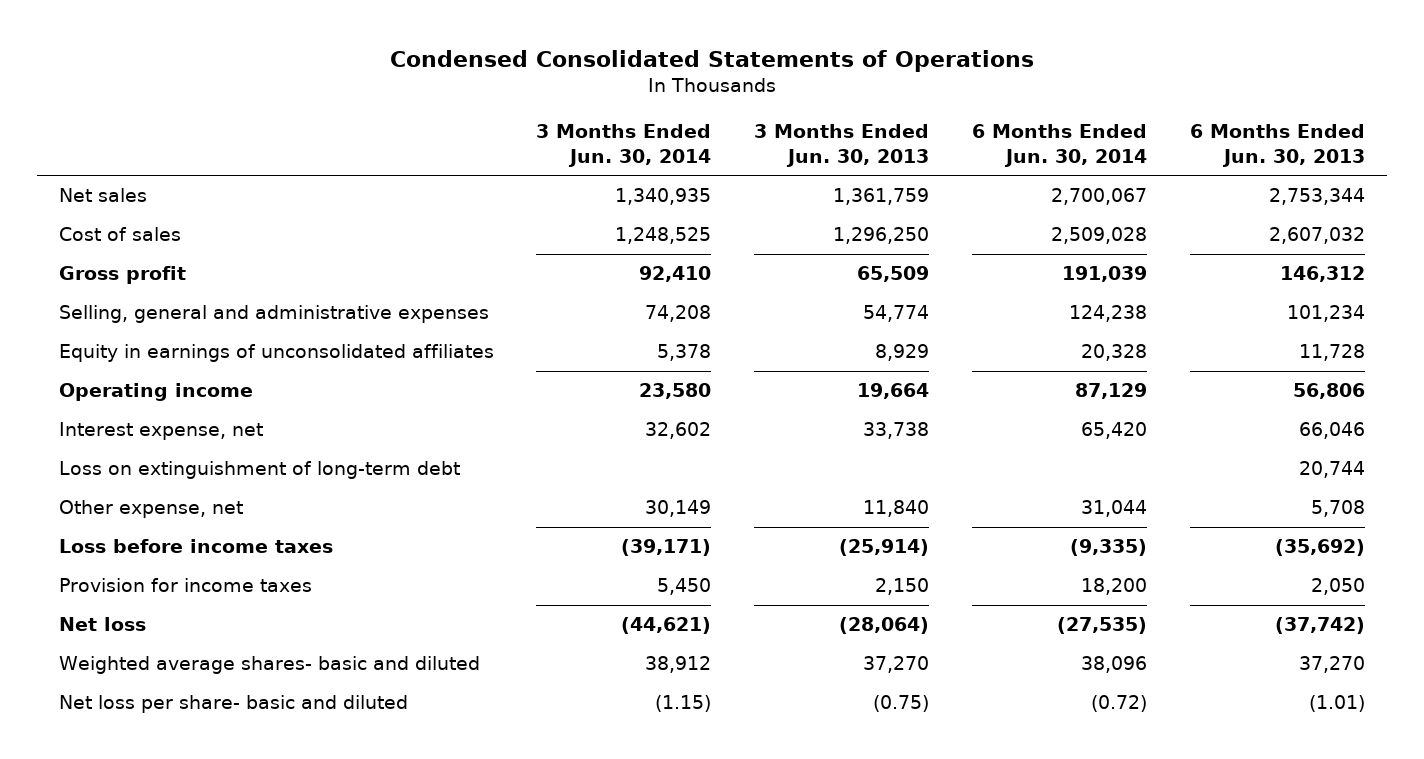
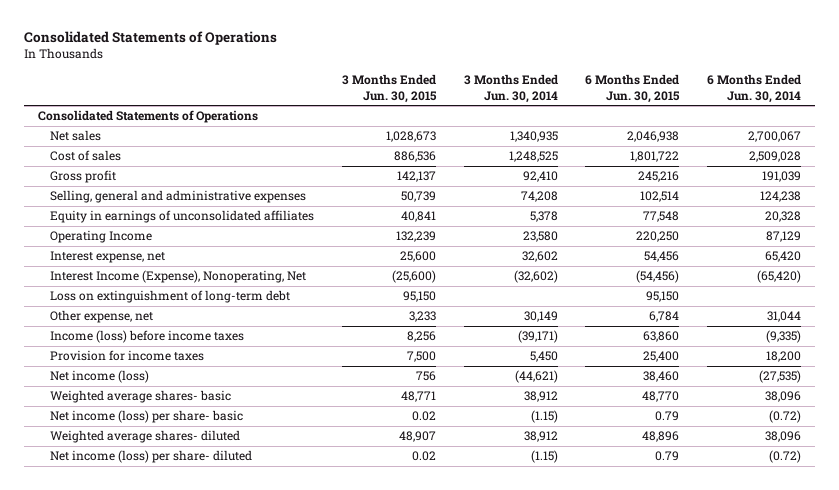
- Condensed Consolidated Statements of Operations
+ Consolidated Statements of Operations
- | 3 Months Ended Jun. 30, 2014 | 3 Months Ended Jun. 30, 2013 | 6 Months Ended Jun. 30, 2014 | 6 Months Ended Jun. 30, 2013
+ | 3 Months Ended Jun. 30, 2015 | 3 Months Ended Jun. 30, 2014 | 6 Months Ended Jun. 30, 2015 | 6 Months Ended Jun. 30, 2014
+ Consolidated Statements of Operations
- Operating income | 23,580 | 19,664 | 87,129 | 56,806
+ Operating Income | 132,239 | 23,580 | 220,250 | 87,129
+ Interest Income (Expense), Nonoperating, Net | (25,600) | (32,602) | (54,456) | (65,420)
- Loss before income taxes | (39,171) | (25,914) | (9,335) | (35,692)
+ Income (loss) before income taxes | 8,256 | (39,171) | 63,860 | (9,335)
- Net loss | (44,621) | (28,064) | (27,535) | (37,742)
- Weighted average shares- basic and diluted | 38,912 | 37,270 | 38,096 | 37,270
- Net loss per share- basic and diluted | (1.15) | (0.75) | (0.72) | (1.01)
+ Net income (loss) | 756 | (44,621) | 38,460 | (27,535)
+ Weighted average shares- basic | 48,771 | 38,912 | 48,770 | 38,096
+ Net income (loss) per share- basic | 0.02 | (1.15) | 0.79 | (0.72)
+ Weighted average shares- diluted | 48,907 | 38,912 | 48,896 | 38,096
+ Net income (loss) per share- diluted | 0.02 | (1.15) | 0.79 | (0.72)

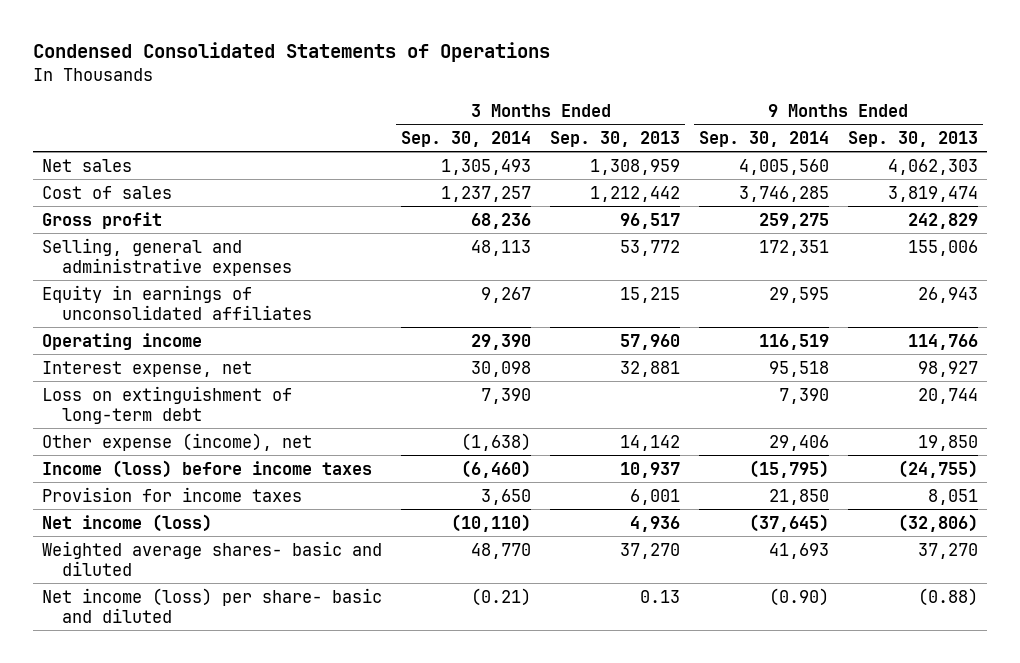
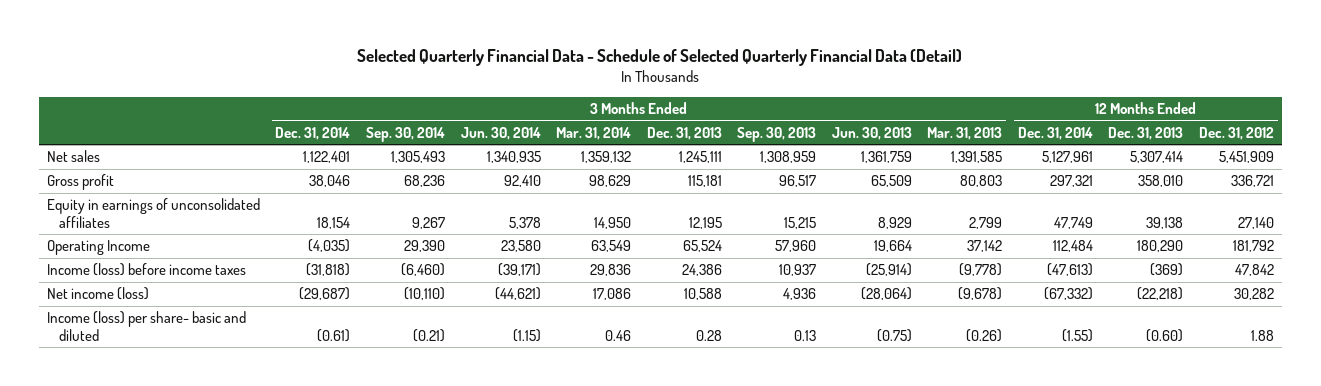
- Condensed Consolidated Statements of Operations
+ Selected Quarterly Financial Data - Schedule of Selected Quarterly Financial Data (Detail)
- | 3 Months Ended Sep. 30, 2014 | 3 Months Ended Sep. 30, 2013 | 9 Months Ended Sep. 30, 2014 | 9 Months Ended Sep. 30, 2013
+ | 3 Months Ended Dec. 31, 2014 | 3 Months Ended Sep. 30, 2014 | 3 Months Ended Jun. 30, 2014 | 3 Months Ended Mar. 31, 2014 | 3 Months Ended Dec. 31, 2013 | 3 Months Ended Sep. 30, 2013 | 3 Months Ended Jun. 30, 2013 | 3 Months Ended Mar. 31, 2013 | 12 Months Ended Dec. 31, 2014 | 12 Months Ended Dec. 31, 2013 | 12 Months Ended Dec. 31, 2012
- Cost of sales | 1,237,257 | 1,212,442 | 3,746,285 | 3,819,474
- Selling, general and administrative expenses | 48,113 | 53,772 | 172,351 | 155,006
- Operating income | 29,390 | 57,960 | 116,519 | 114,766
- Interest expense, net | 30,098 | 32,881 | 95,518 | 98,927
- Loss on extinguishment of long-term debt | 7,390 | | 7,390 | 20,744
- Other expense (income), net | (1,638) | 14,142 | 29,406 | 19,850
+ Operating Income | (4,035) | 29,390 | 23,580 | 63,549 | 65,524 | 57,960 | 19,664 | 37,142 | 112,484 | 180,290 | 181,792
- Provision for income taxes | 3,650 | 6,001 | 21,850 | 8,051
- Weighted average shares- basic and diluted | 48,770 | 37,270 | 41,693 | 37,270
- Net income (loss) per share- basic and diluted | (0.21) | 0.13 | (0.90) | (0.88)
+ Income (loss) per share- basic and diluted | (0.61) | (0.21) | (1.15) | 0.46 | 0.28 | 0.13 | (0.75) | (0.26) | (1.55) | (0.60) | 1.88

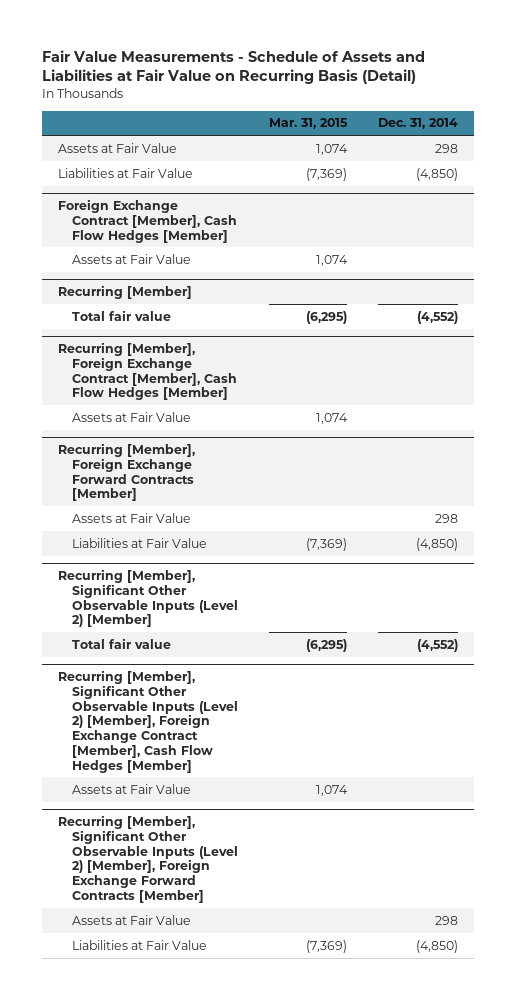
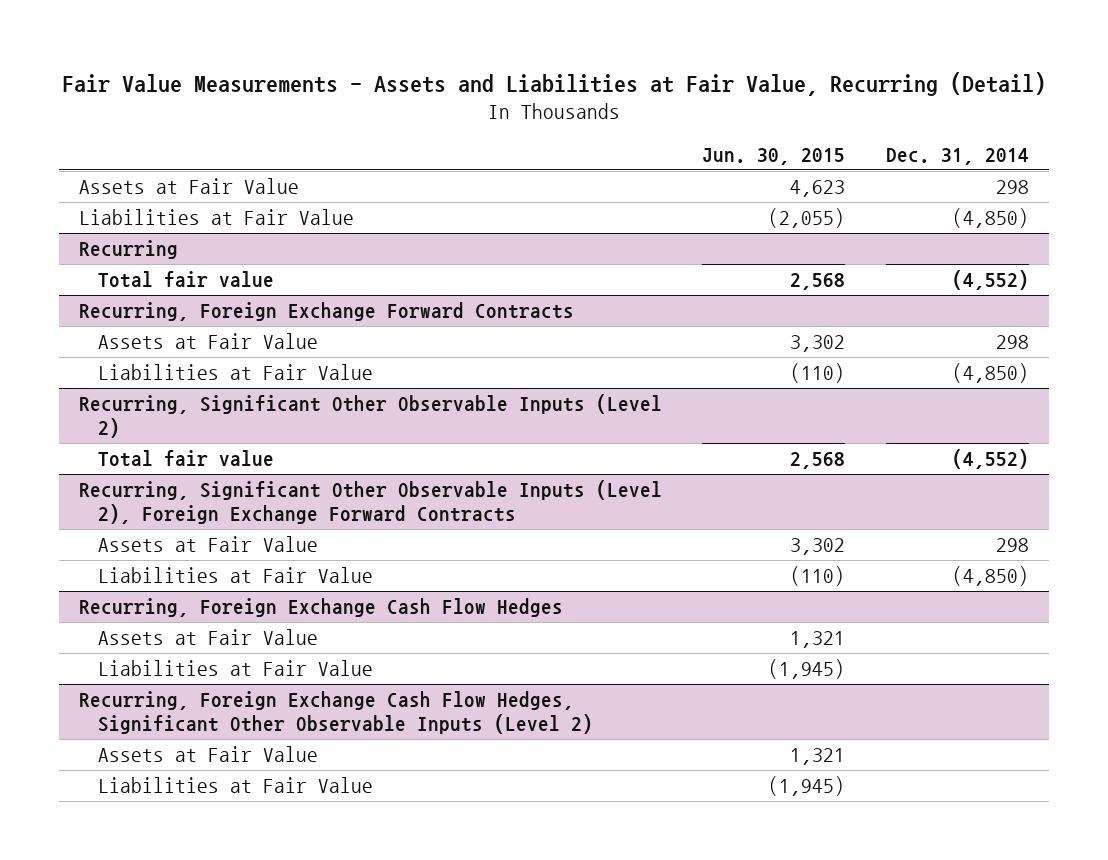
- Fair Value Measurements - Schedule of Assets and Liabilities at Fair Value on Recurring Basis (Detail)
+ Fair Value Measurements - Assets and Liabilities at Fair Value, Recurring (Detail)
- | Mar. 31, 2015 | Dec. 31, 2014
+ | Jun. 30, 2015 | Dec. 31, 2014
- Foreign Exchange Contract [Member], Cash Flow Hedges [Member]
- Assets at Fair Value | 1,074 |
- Recurring [Member]
+ Recurring
- Recurring [Member], Foreign Exchange Contract [Member], Cash Flow Hedges [Member]
- Assets at Fair Value | 1,074 |
- Recurring [Member], Foreign Exchange Forward Contracts [Member]
+ Recurring, Foreign Exchange Forward Contracts
- Recurring [Member], Significant Other Observable Inputs (Level 2) [Member]
+ Recurring, Significant Other Observable Inputs (Level 2)
- Recurring [Member], Significant Other Observable Inputs (Level 2) [Member], Foreign Exchange Contract [Member], Cash Flow Hedges [Member]
- Assets at Fair Value | 1,074 |
- Recurring [Member], Significant Other Observable Inputs (Level 2) [Member], Foreign Exchange Forward Contracts [Member]
+ Recurring, Significant Other Observable Inputs (Level 2), Foreign Exchange Forward Contracts
+ Recurring, Foreign Exchange Cash Flow Hedges
+ Assets at Fair Value | 1,321 |
+ Liabilities at Fair Value | (1,945) |
+ Recurring, Foreign Exchange Cash Flow Hedges, Significant Other Observable Inputs (Level 2)
+ Assets at Fair Value | 1,321 |
+ Liabilities at Fair Value | (1,945) |

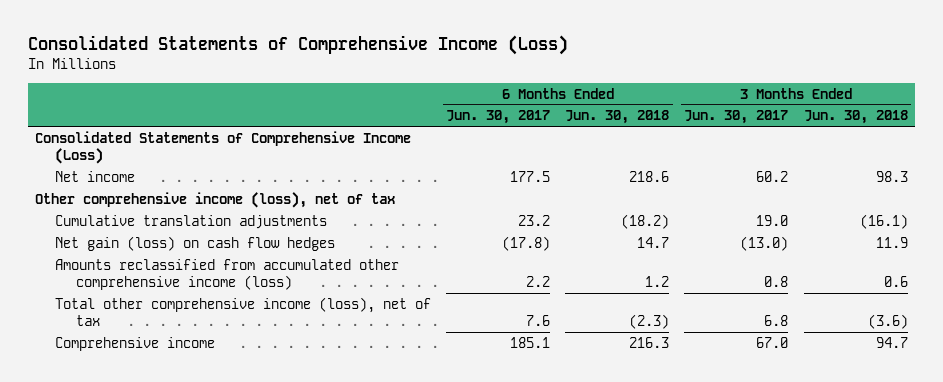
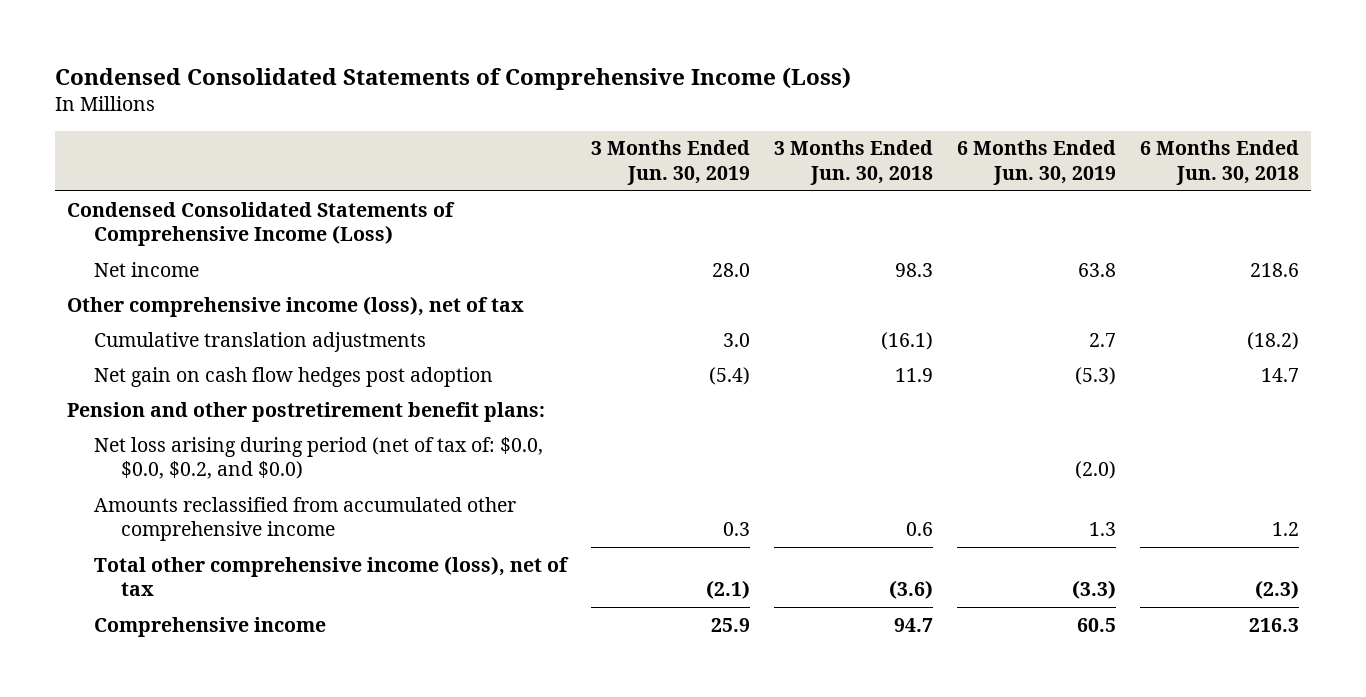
- Consolidated Statements of Comprehensive Income (Loss)
+ Condensed Consolidated Statements of Comprehensive Income (Loss)
- | 6 Months Ended Jun. 30, 2017 | 6 Months Ended Jun. 30, 2018 | 3 Months Ended Jun. 30, 2017 | 3 Months Ended Jun. 30, 2018
+ | 3 Months Ended Jun. 30, 2019 | 3 Months Ended Jun. 30, 2018 | 6 Months Ended Jun. 30, 2019 | 6 Months Ended Jun. 30, 2018
- Consolidated Statements of Comprehensive Income (Loss)
+ Condensed Consolidated Statements of Comprehensive Income (Loss)
- Net gain (loss) on cash flow hedges | (17.8) | 14.7 | (13.0) | 11.9
- Amounts reclassified from accumulated other comprehensive income (loss) | 2.2 | 1.2 | 0.8 | 0.6
+ Net gain on cash flow hedges post adoption | (5.4) | 11.9 | (5.3) | 14.7
+ Pension and other postretirement benefit plans:
+ Net loss arising during period (net of tax of: $0.0, $0.0, $0.2, and $0.0) | | | (2.0) |
+ Amounts reclassified from accumulated other comprehensive income | 0.3 | 0.6 | 1.3 | 1.2

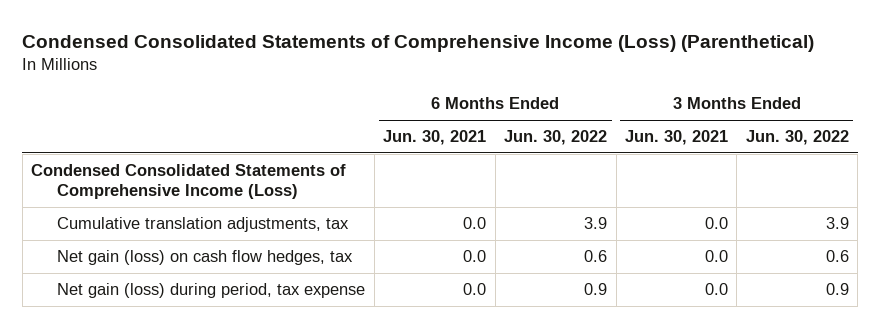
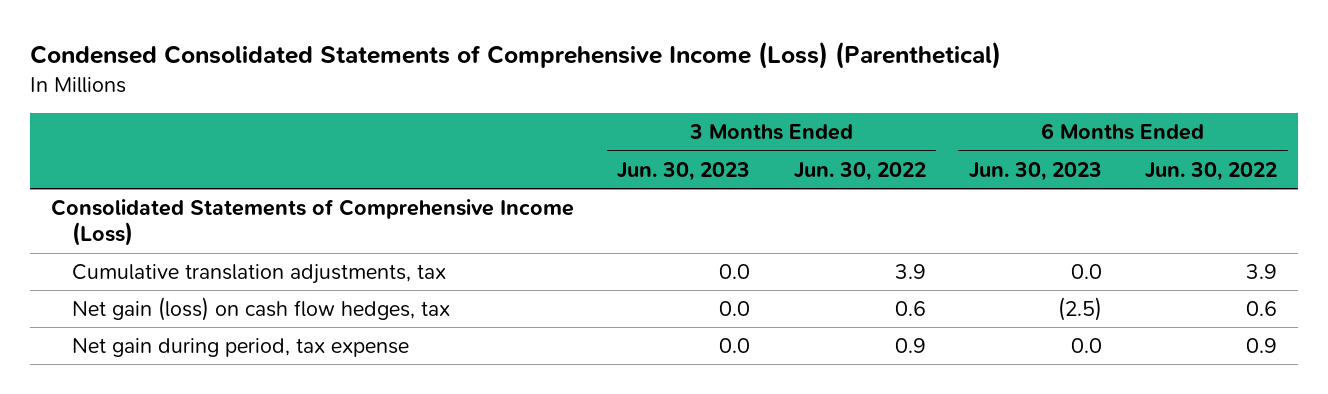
- | 6 Months Ended Jun. 30, 2021 | 6 Months Ended Jun. 30, 2022 | 3 Months Ended Jun. 30, 2021 | 3 Months Ended Jun. 30, 2022
+ | 3 Months Ended Jun. 30, 2023 | 3 Months Ended Jun. 30, 2022 | 6 Months Ended Jun. 30, 2023 | 6 Months Ended Jun. 30, 2022
- Condensed Consolidated Statements of Comprehensive Income (Loss)
+ Consolidated Statements of Comprehensive Income (Loss)
- Net gain (loss) during period, tax expense | 0.0 | 0.9 | 0.0 | 0.9
+ Net gain during period, tax expense | 0.0 | 0.9 | 0.0 | 0.9

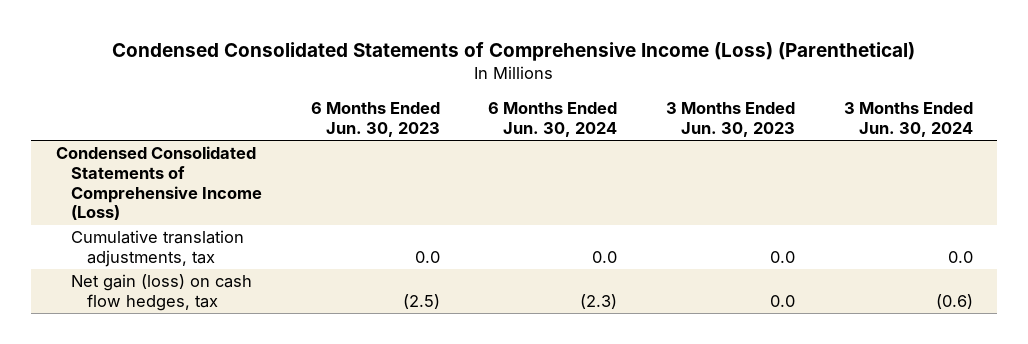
- | 3 Months Ended Jun. 30, 2023 | 3 Months Ended Jun. 30, 2022 | 6 Months Ended Jun. 30, 2023 | 6 Months Ended Jun. 30, 2022
+ | 6 Months Ended Jun. 30, 2023 | 6 Months Ended Jun. 30, 2024 | 3 Months Ended Jun. 30, 2023 | 3 Months Ended Jun. 30, 2024
- Consolidated Statements of Comprehensive Income (Loss)
+ Condensed Consolidated Statements of Comprehensive Income (Loss)
- Net gain during period, tax expense | 0.0 | 0.9 | 0.0 | 0.9

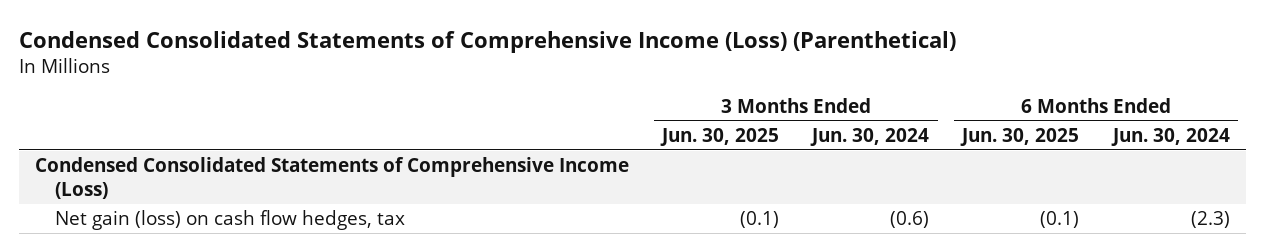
- | 6 Months Ended Jun. 30, 2023 | 6 Months Ended Jun. 30, 2024 | 3 Months Ended Jun. 30, 2023 | 3 Months Ended Jun. 30, 2024
+ | 3 Months Ended Jun. 30, 2025 | 3 Months Ended Jun. 30, 2024 | 6 Months Ended Jun. 30, 2025 | 6 Months Ended Jun. 30, 2024
- Cumulative translation adjustments, tax | 0.0 | 0.0 | 0.0 | 0.0

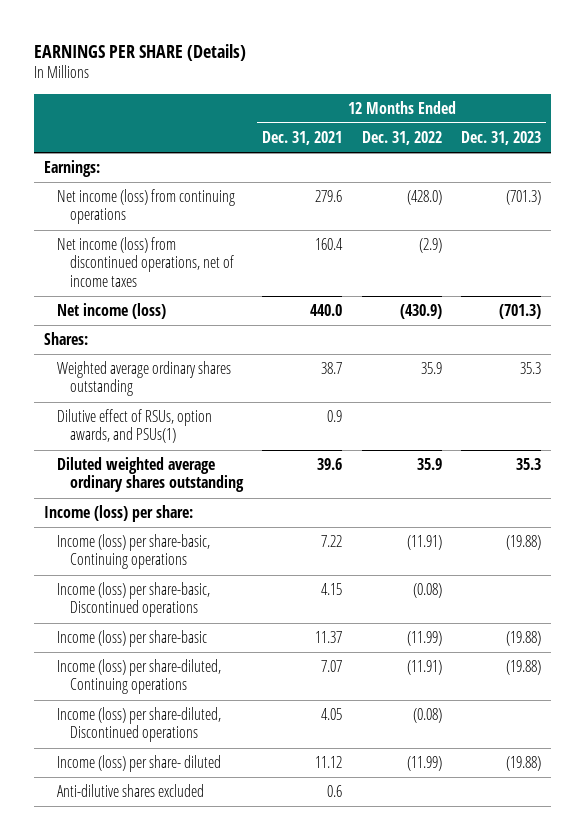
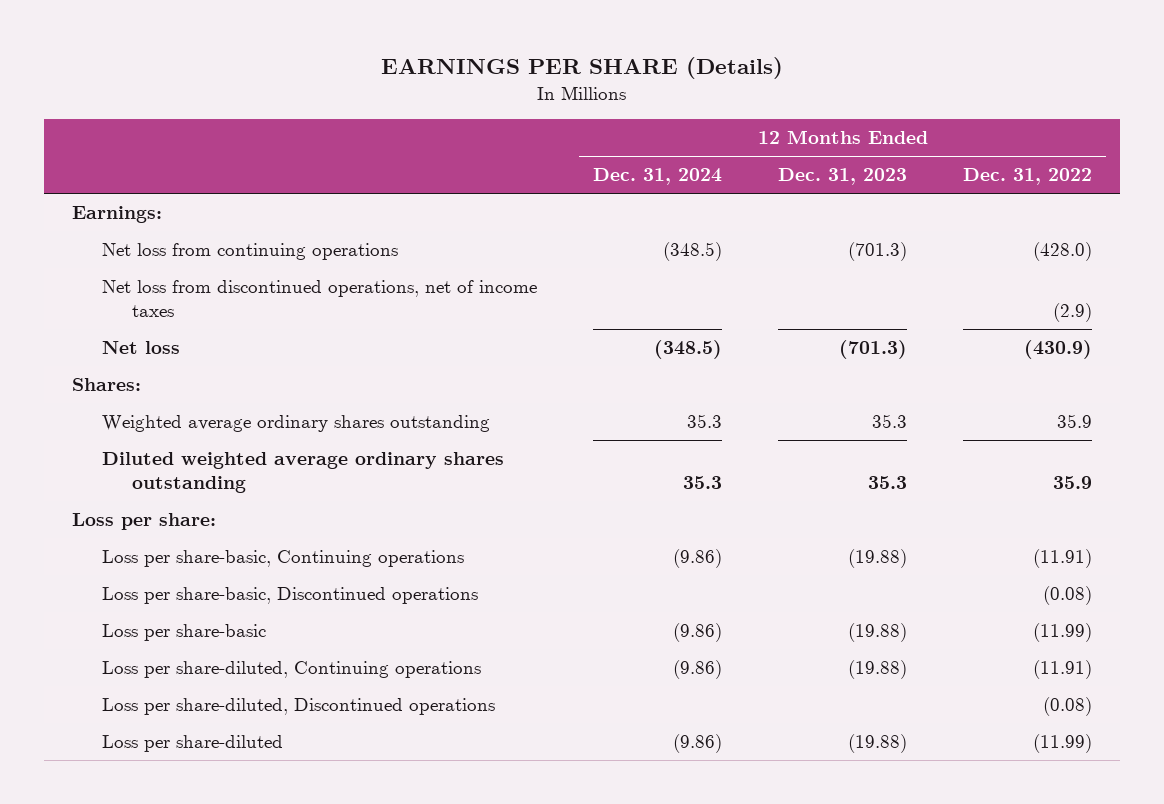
- | 12 Months Ended Dec. 31, 2021 | 12 Months Ended Dec. 31, 2022 | 12 Months Ended Dec. 31, 2023
+ | 12 Months Ended Dec. 31, 2024 | 12 Months Ended Dec. 31, 2023 | 12 Months Ended Dec. 31, 2022
- Net income (loss) from continuing operations | 279.6 | (428.0) | (701.3)
- Net income (loss) from discontinued operations, net of income taxes | 160.4 | (2.9) |
- Net income (loss) | 440.0 | (430.9) | (701.3)
+ Net loss from continuing operations | (348.5) | (701.3) | (428.0)
+ Net loss from discontinued operations, net of income taxes | | | (2.9)
+ Net loss | (348.5) | (701.3) | (430.9)
- Dilutive effect of RSUs, option awards, and PSUs(1) | 0.9 | |
- Income (loss) per share:
- Income (loss) per share-basic, Continuing operations | 7.22 | (11.91) | (19.88)
- Income (loss) per share-basic, Discontinued operations | 4.15 | (0.08) |
- Income (loss) per share-basic | 11.37 | (11.99) | (19.88)
- Income (loss) per share-diluted, Continuing operations | 7.07 | (11.91) | (19.88)
- Income (loss) per share-diluted, Discontinued operations | 4.05 | (0.08) |
- Income (loss) per share- diluted | 11.12 | (11.99) | (19.88)
- Anti-dilutive shares excluded | 0.6 | |
+ Loss per share:
+ Loss per share-basic, Continuing operations | (9.86) | (19.88) | (11.91)
+ Loss per share-basic, Discontinued operations | | | (0.08)
+ Loss per share-basic | (9.86) | (19.88) | (11.99)
+ Loss per share-diluted, Continuing operations | (9.86) | (19.88) | (11.91)
+ Loss per share-diluted, Discontinued operations | | | (0.08)
+ Loss per share-diluted | (9.86) | (19.88) | (11.99)

